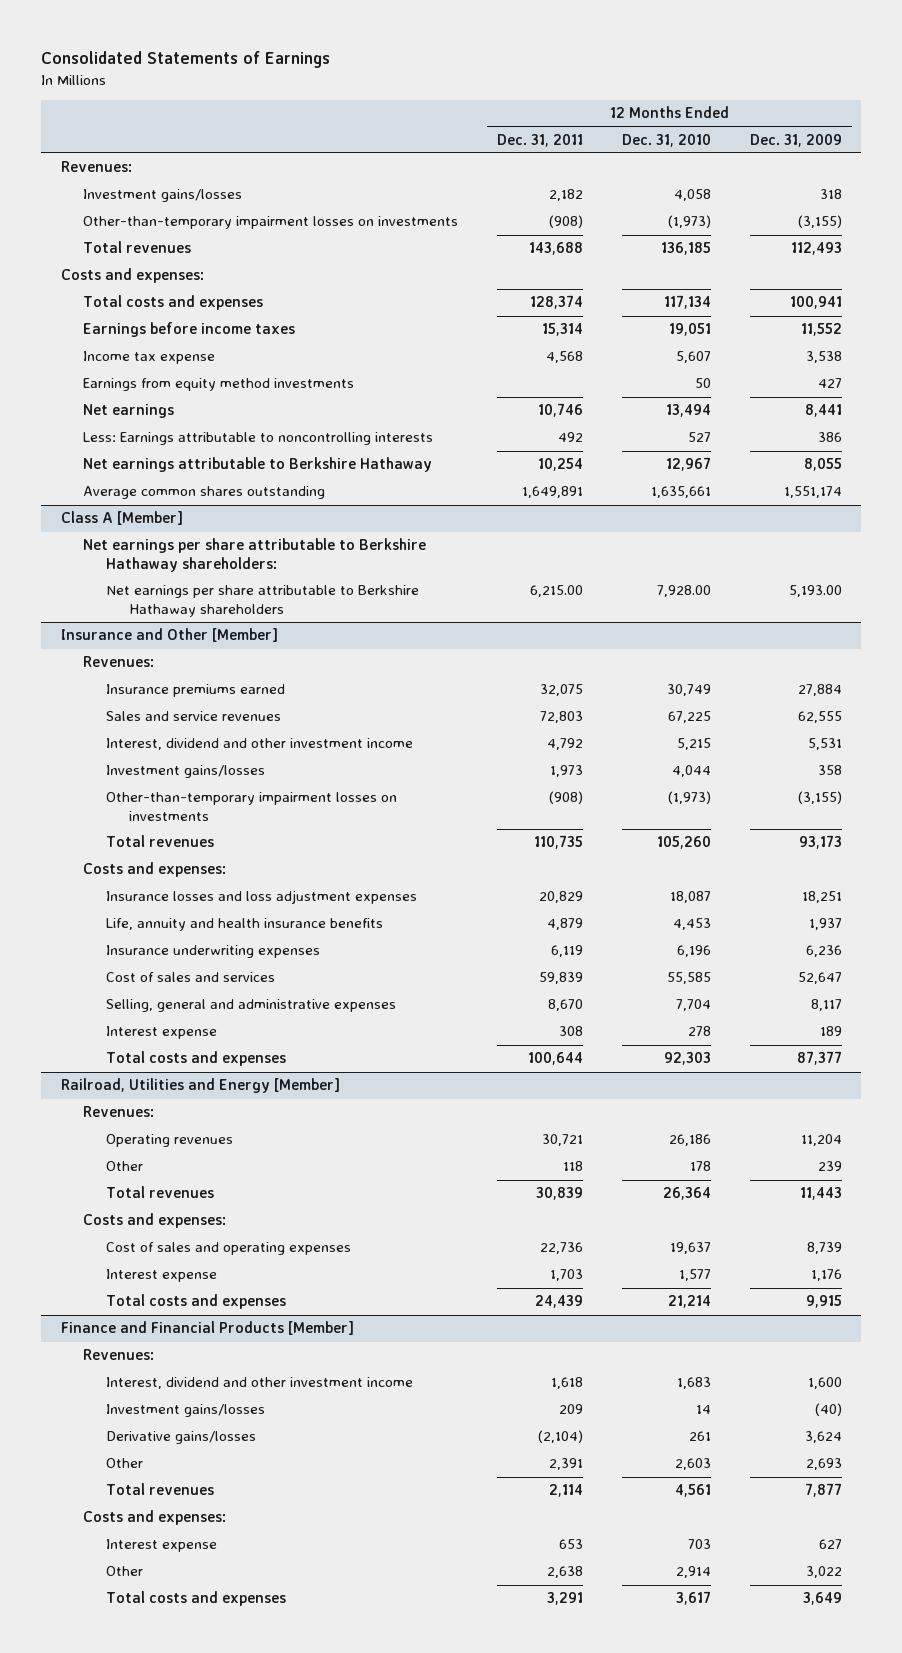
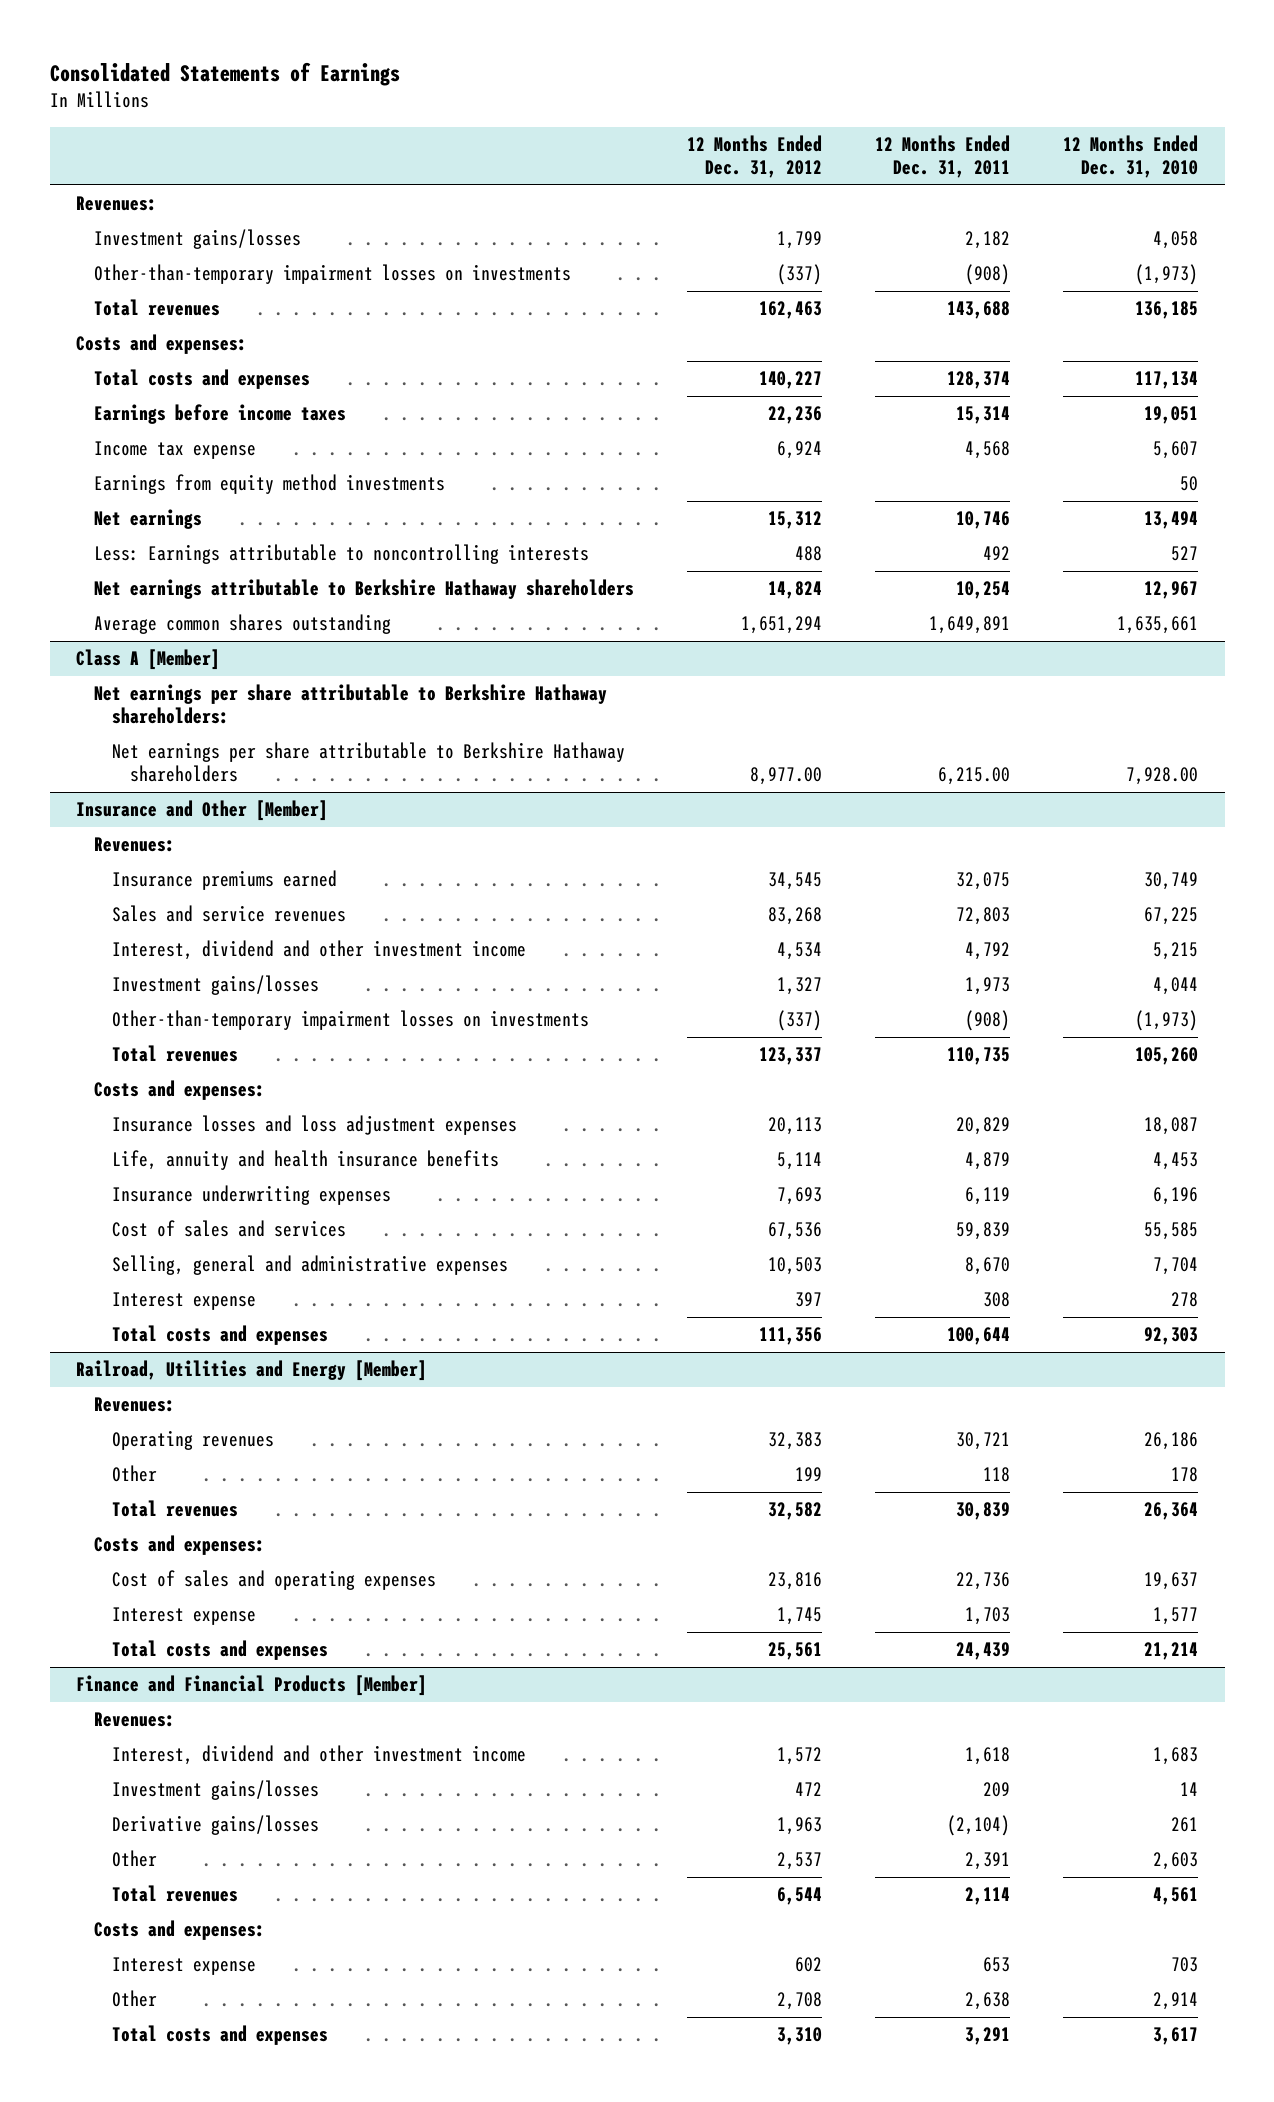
- | 12 Months Ended Dec. 31, 2011 | 12 Months Ended Dec. 31, 2010 | 12 Months Ended Dec. 31, 2009
+ | 12 Months Ended Dec. 31, 2012 | 12 Months Ended Dec. 31, 2011 | 12 Months Ended Dec. 31, 2010
- Net earnings attributable to Berkshire Hathaway | 10,254 | 12,967 | 8,055
+ Net earnings attributable to Berkshire Hathaway shareholders | 14,824 | 10,254 | 12,967

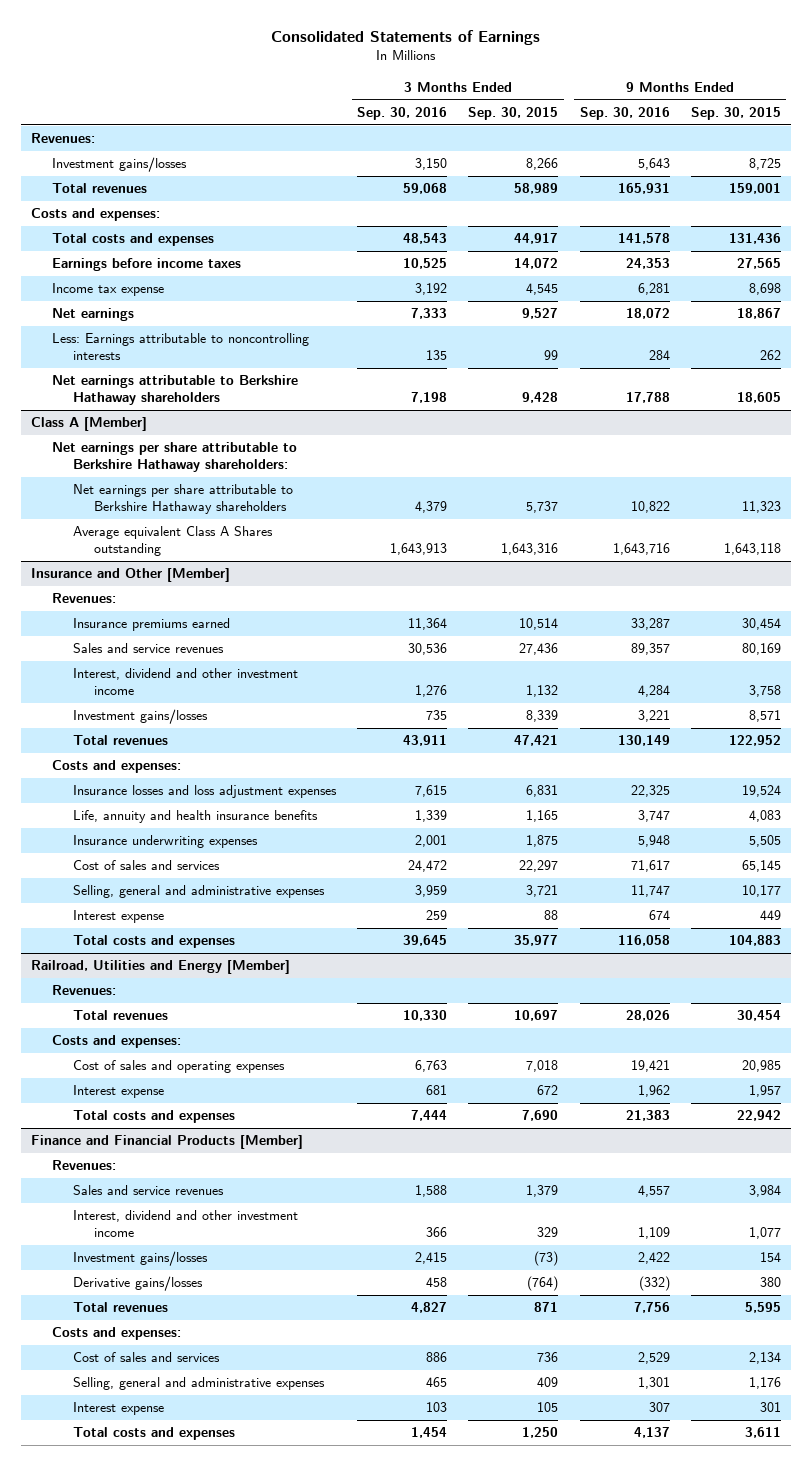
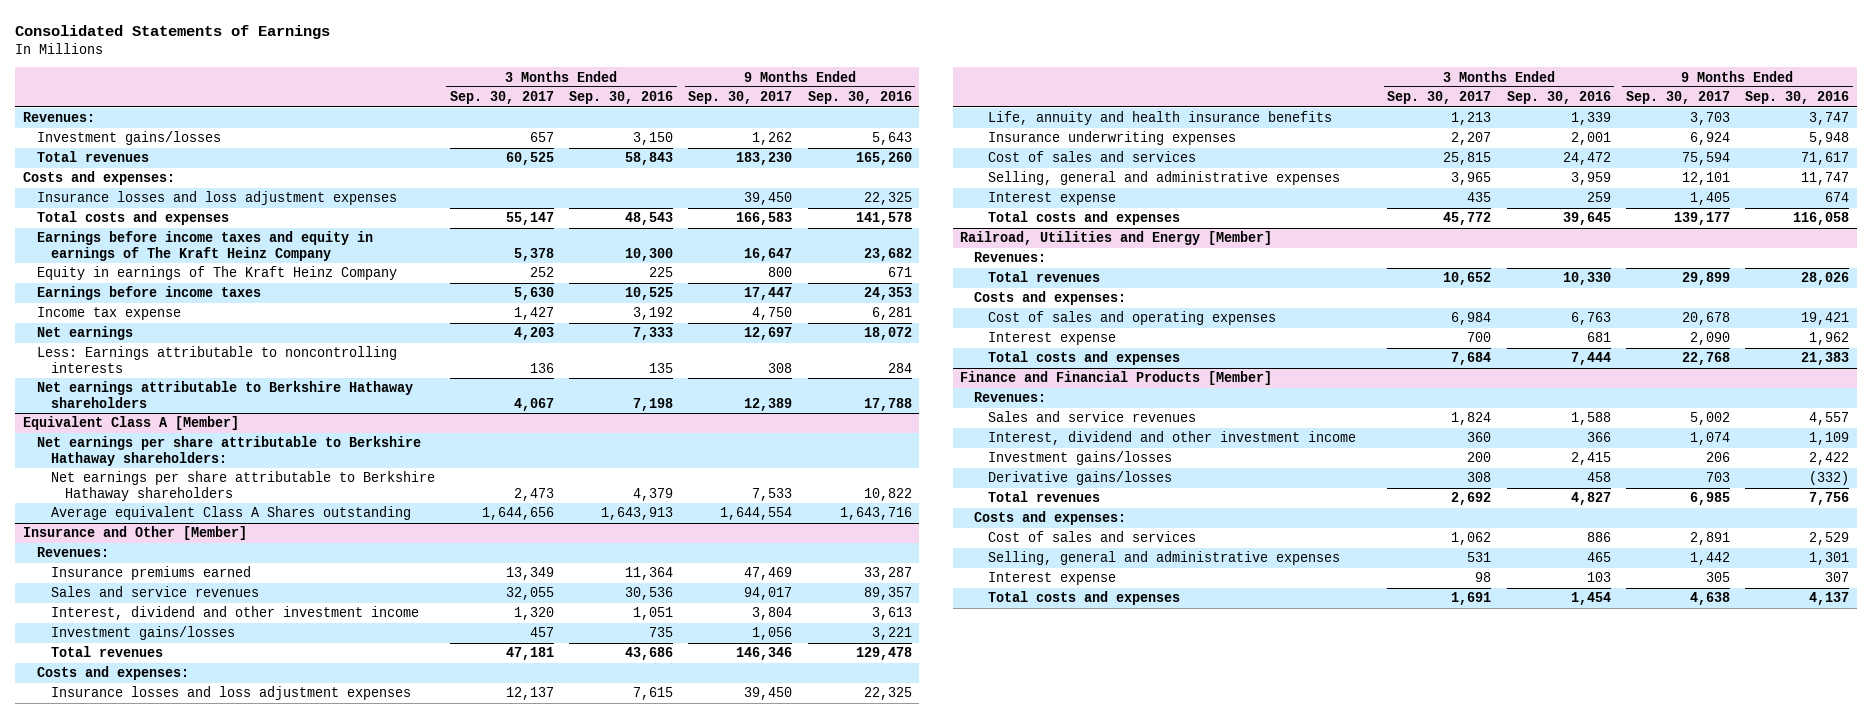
- | 3 Months Ended Sep. 30, 2016 | 3 Months Ended Sep. 30, 2015 | 9 Months Ended Sep. 30, 2016 | 9 Months Ended Sep. 30, 2015
+ | 3 Months Ended Sep. 30, 2017 | 3 Months Ended Sep. 30, 2016 | 9 Months Ended Sep. 30, 2017 | 9 Months Ended Sep. 30, 2016
- Total revenues | 59,068 | 58,989 | 165,931 | 159,001
+ Total revenues | 60,525 | 58,843 | 183,230 | 165,260
+ Insurance losses and loss adjustment expenses | | | 39,450 | 22,325
+ Earnings before income taxes and equity in earnings of The Kraft Heinz Company | 5,378 | 10,300 | 16,647 | 23,682
+ Equity in earnings of The Kraft Heinz Company | 252 | 225 | 800 | 671
- Class A [Member]
+ Equivalent Class A [Member]
@ Insurance and Other [Member]
- Interest, dividend and other investment income | 1,276 | 1,132 | 4,284 | 3,758
+ Interest, dividend and other investment income | 1,320 | 1,051 | 3,804 | 3,613
- Total revenues | 43,911 | 47,421 | 130,149 | 122,952
+ Total revenues | 47,181 | 43,686 | 146,346 | 129,478

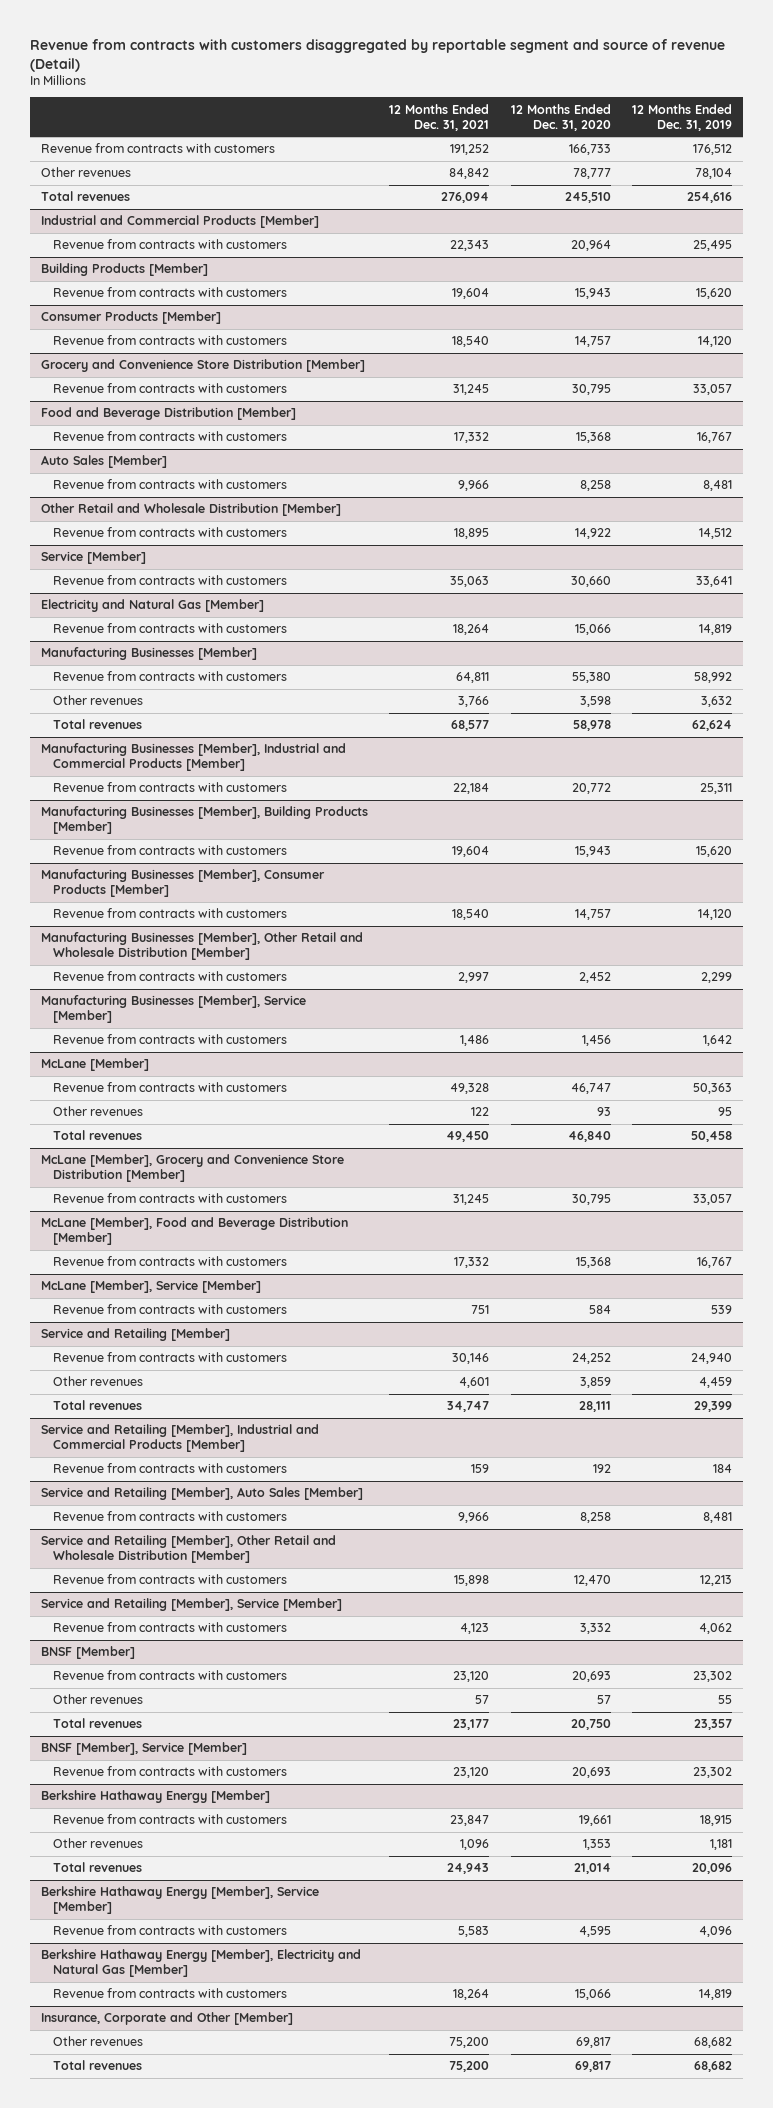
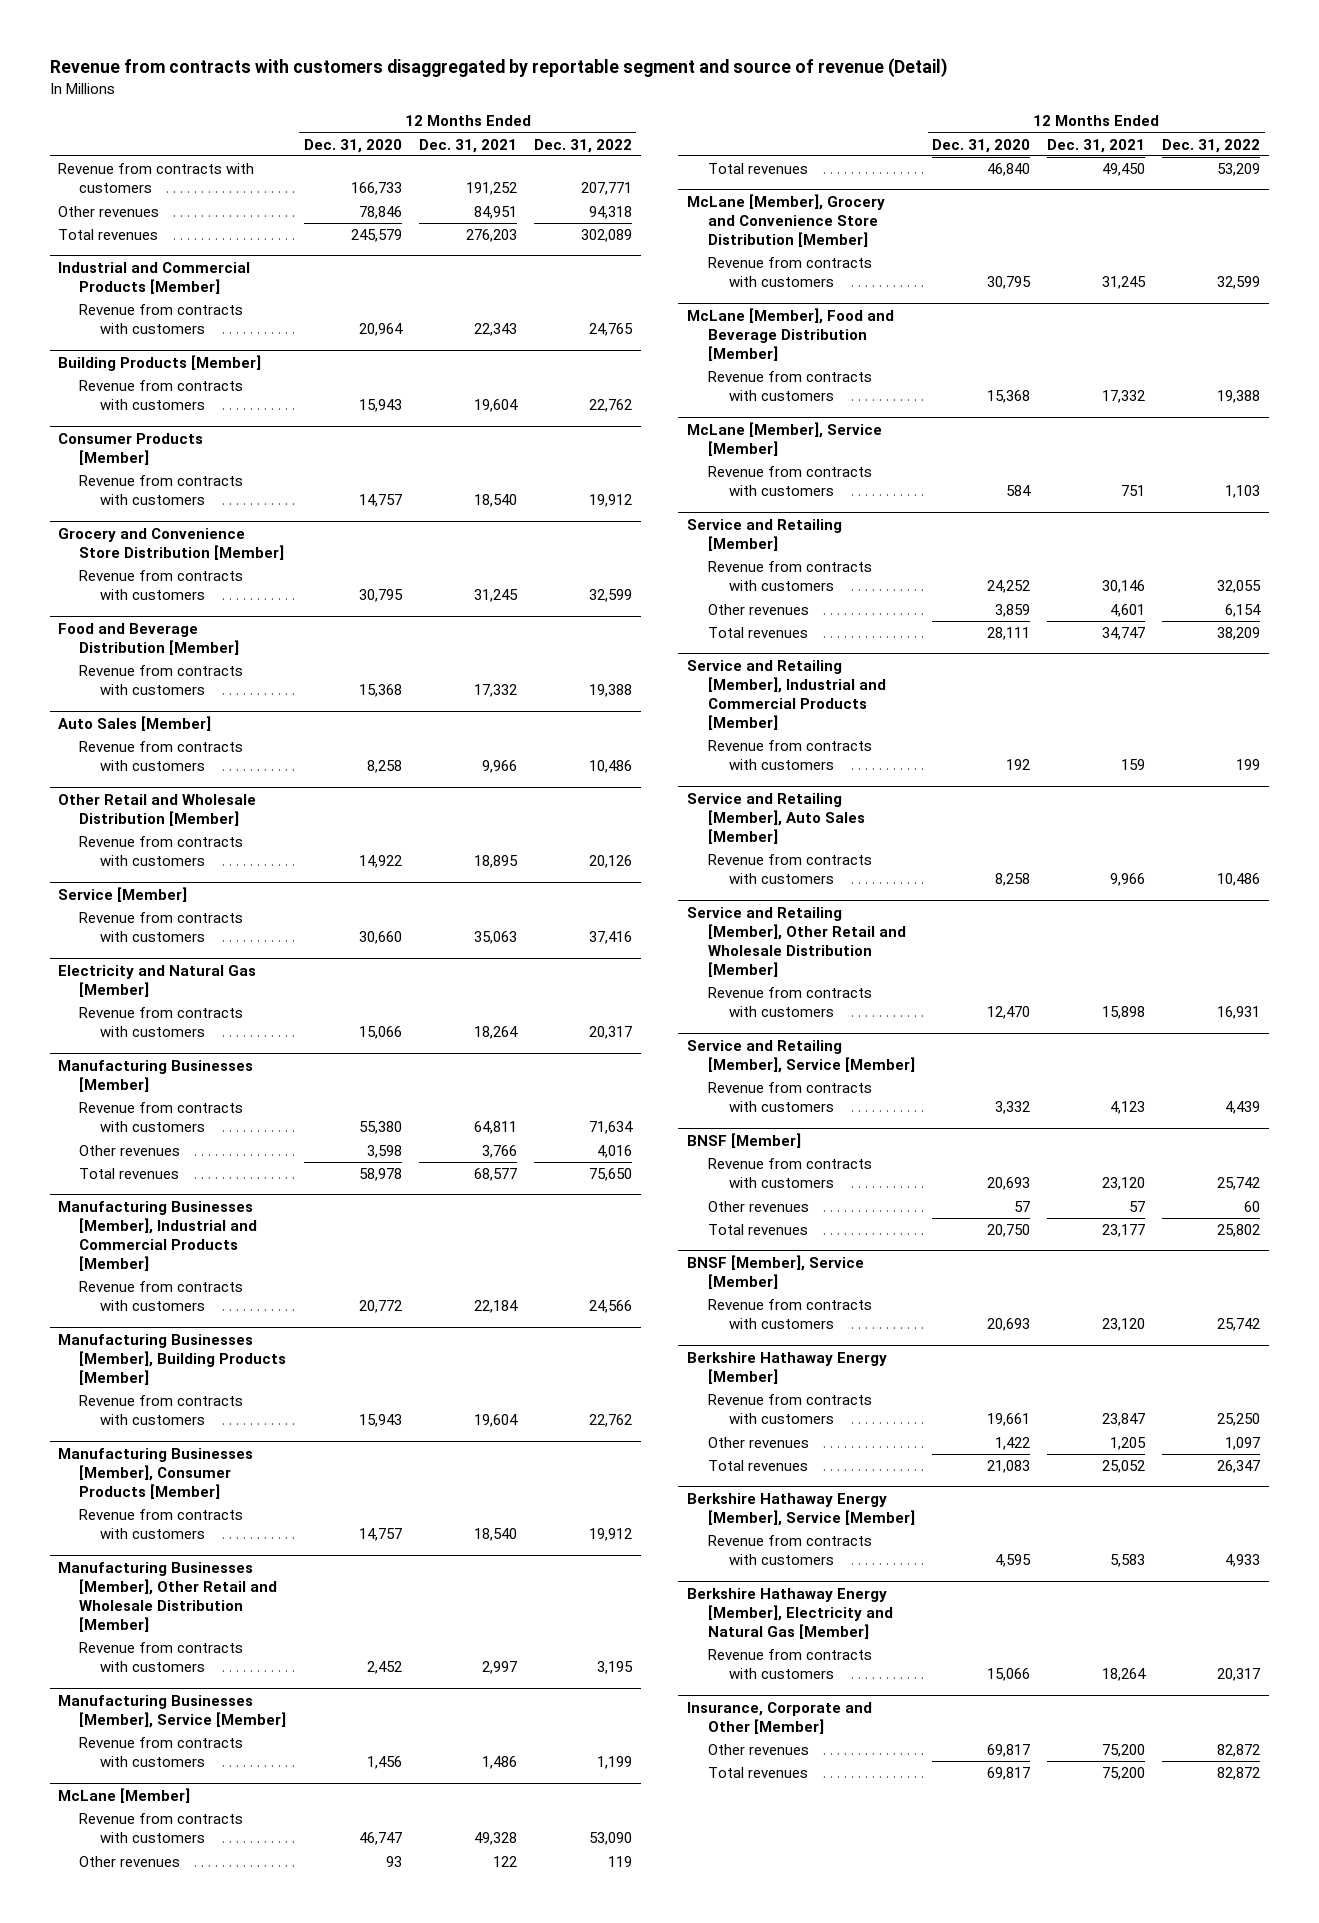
- | 12 Months Ended Dec. 31, 2021 | 12 Months Ended Dec. 31, 2020 | 12 Months Ended Dec. 31, 2019
+ | 12 Months Ended Dec. 31, 2020 | 12 Months Ended Dec. 31, 2021 | 12 Months Ended Dec. 31, 2022
- Other revenues | 84,842 | 78,777 | 78,104
- Total revenues | 276,094 | 245,510 | 254,616
+ Other revenues | 78,846 | 84,951 | 94,318
+ Total revenues | 245,579 | 276,203 | 302,089
@ Berkshire Hathaway Energy [Member]
- Other revenues | 1,096 | 1,353 | 1,181
- Total revenues | 24,943 | 21,014 | 20,096
+ Other revenues | 1,422 | 1,205 | 1,097
+ Total revenues | 21,083 | 25,052 | 26,347

